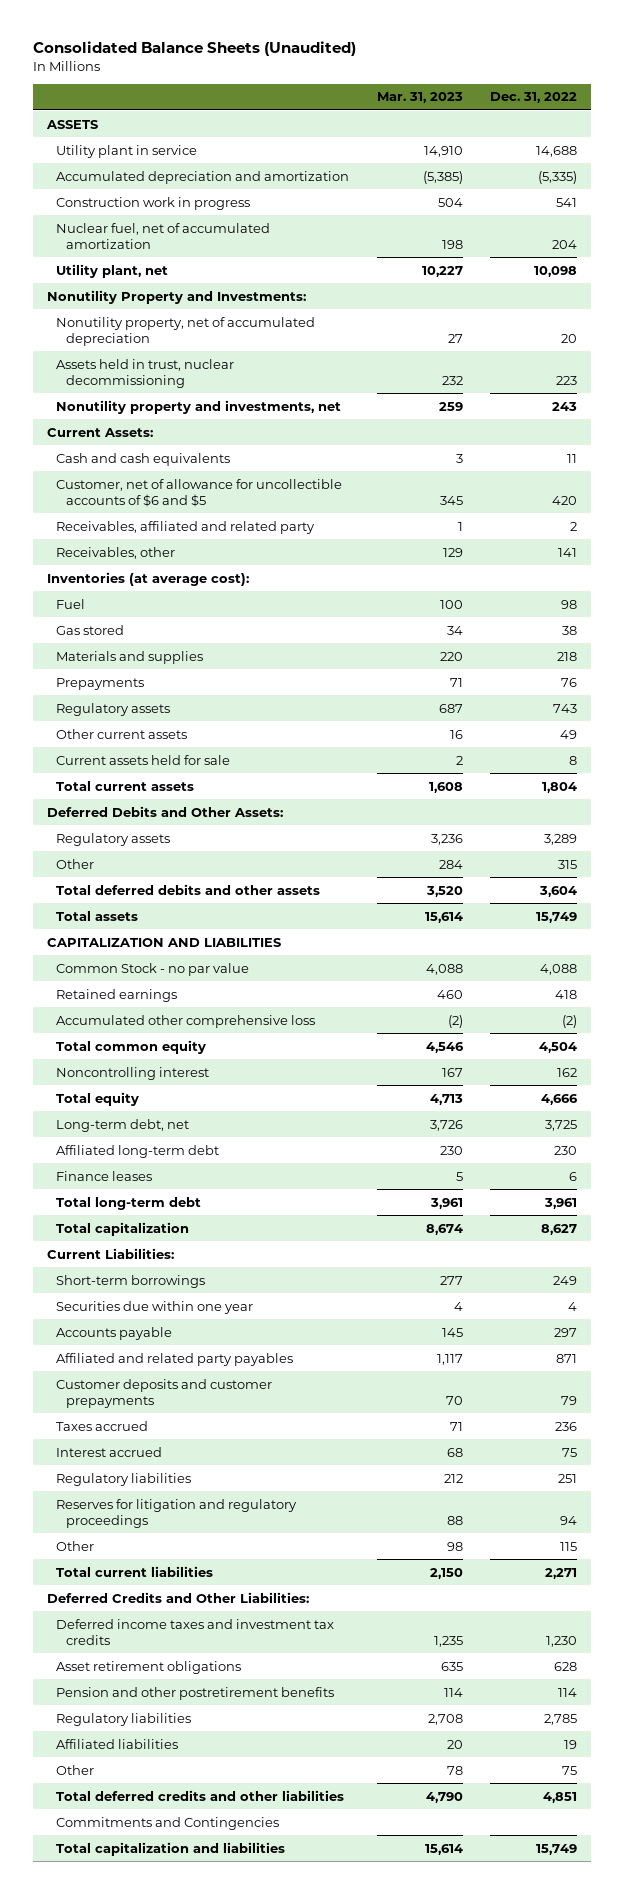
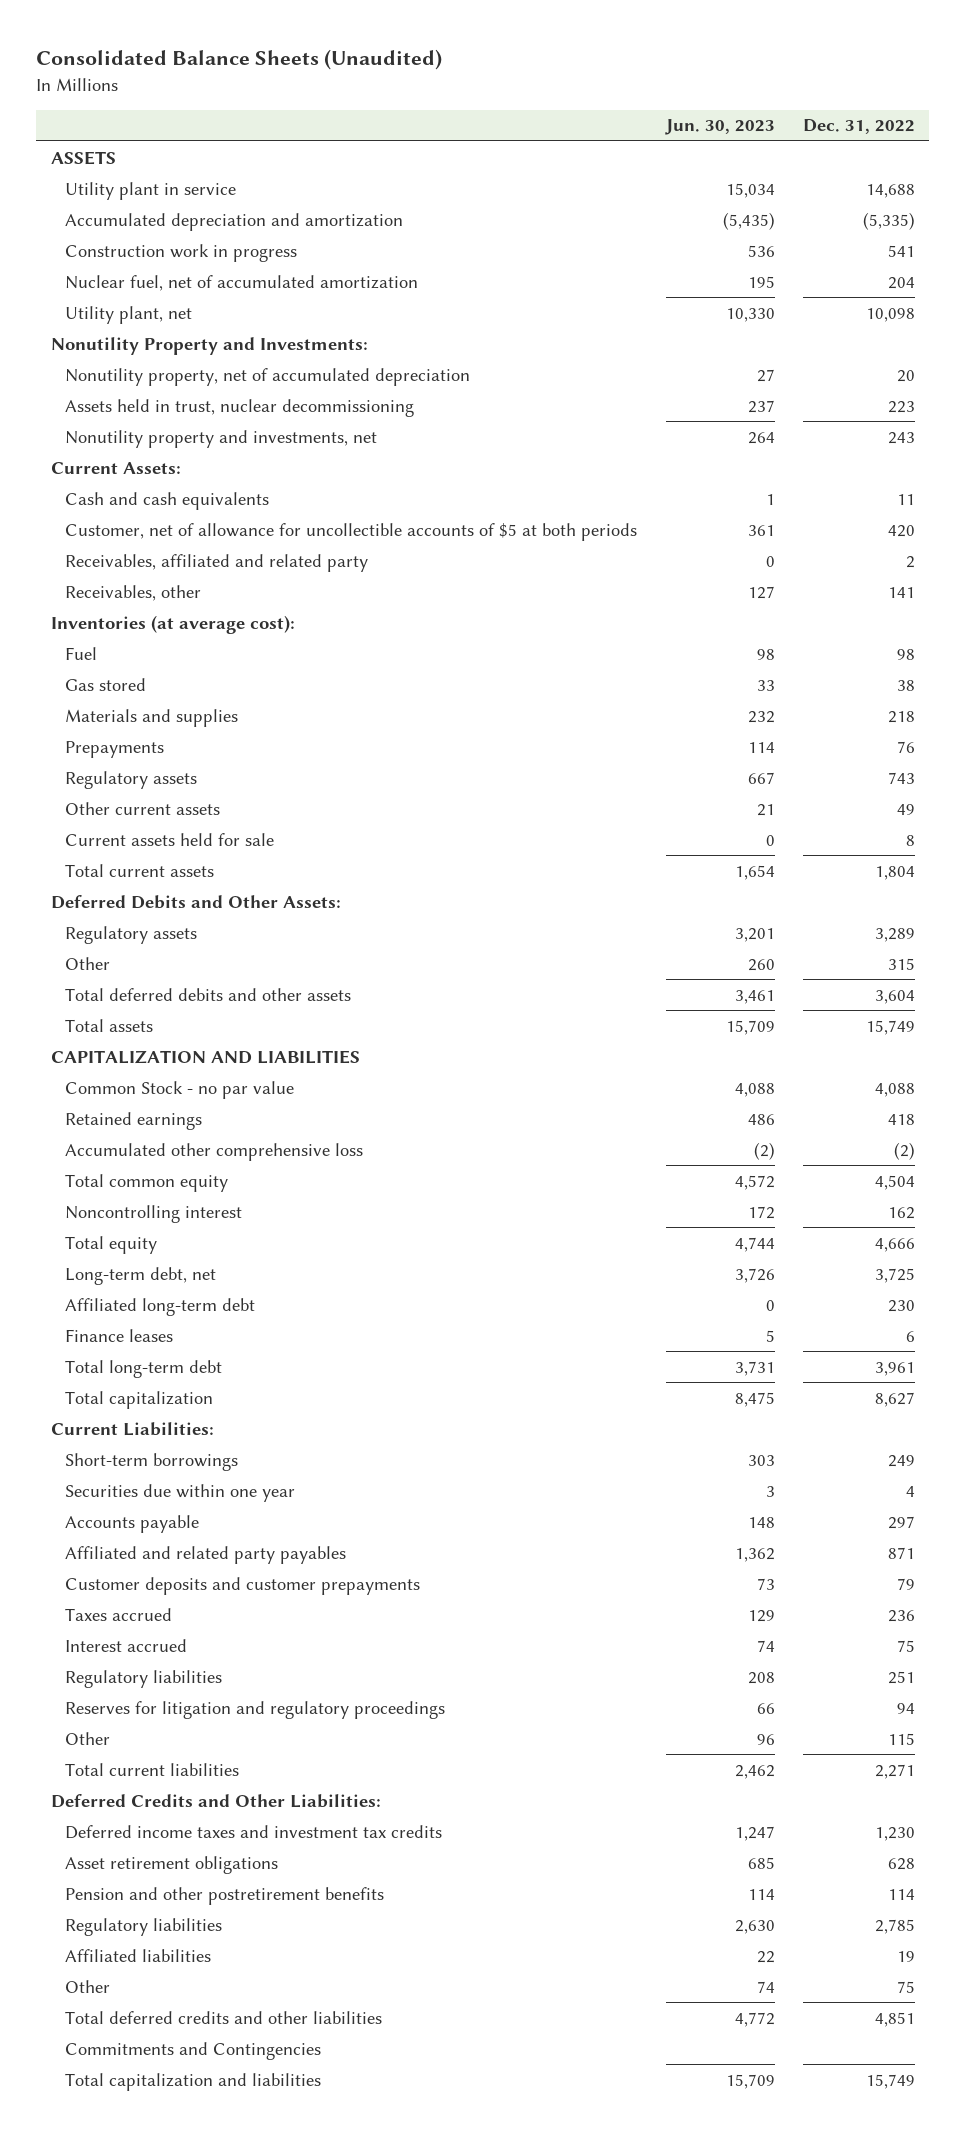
- | Mar. 31, 2023 | Dec. 31, 2022
+ | Jun. 30, 2023 | Dec. 31, 2022
- Customer, net of allowance for uncollectible accounts of $6 and $5 | 345 | 420
+ Customer, net of allowance for uncollectible accounts of $5 at both periods | 361 | 420

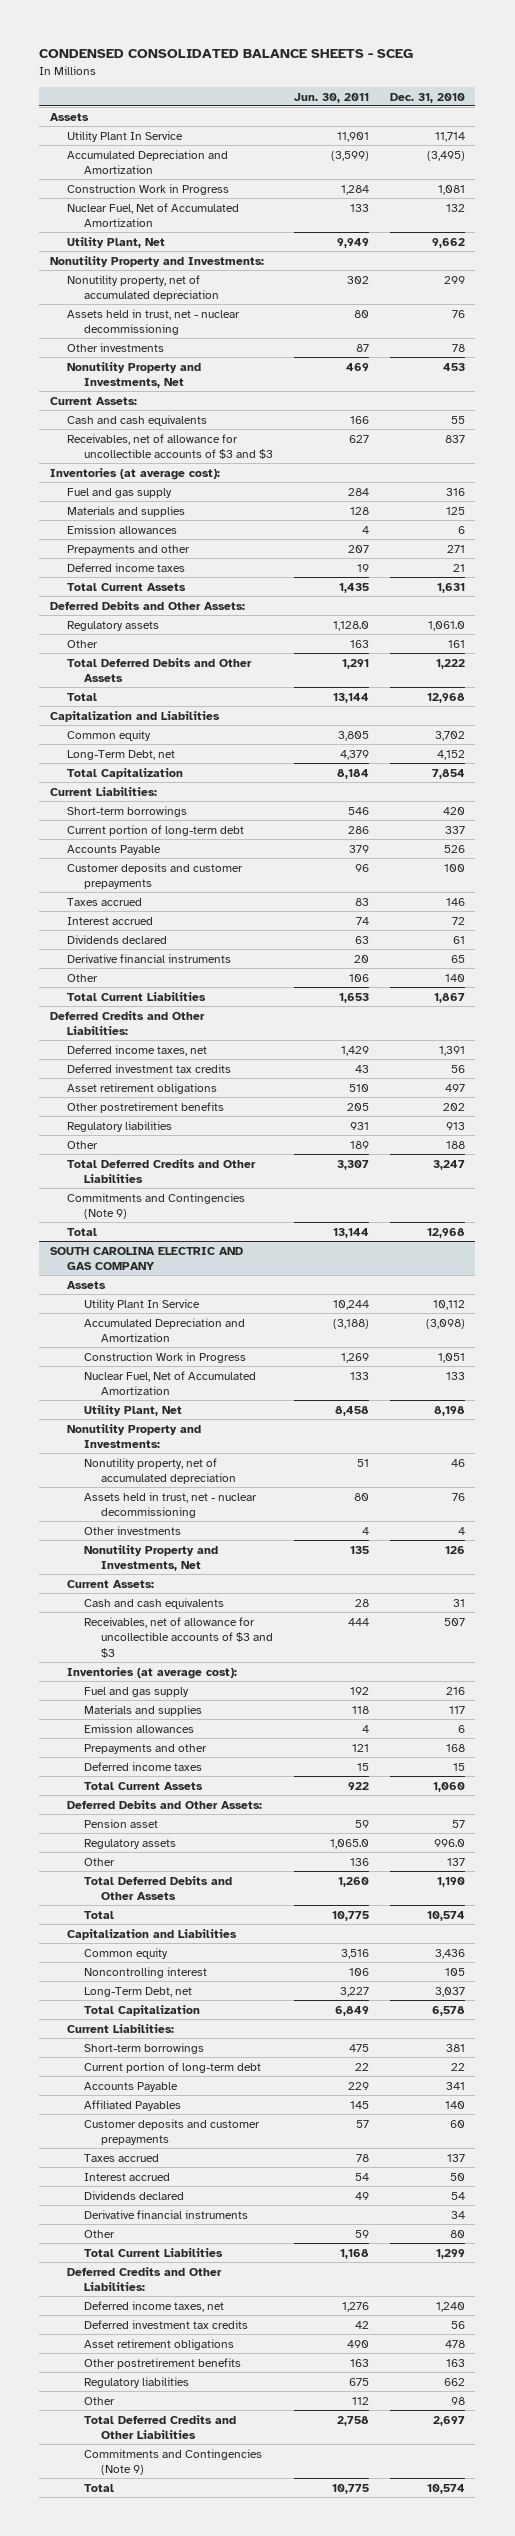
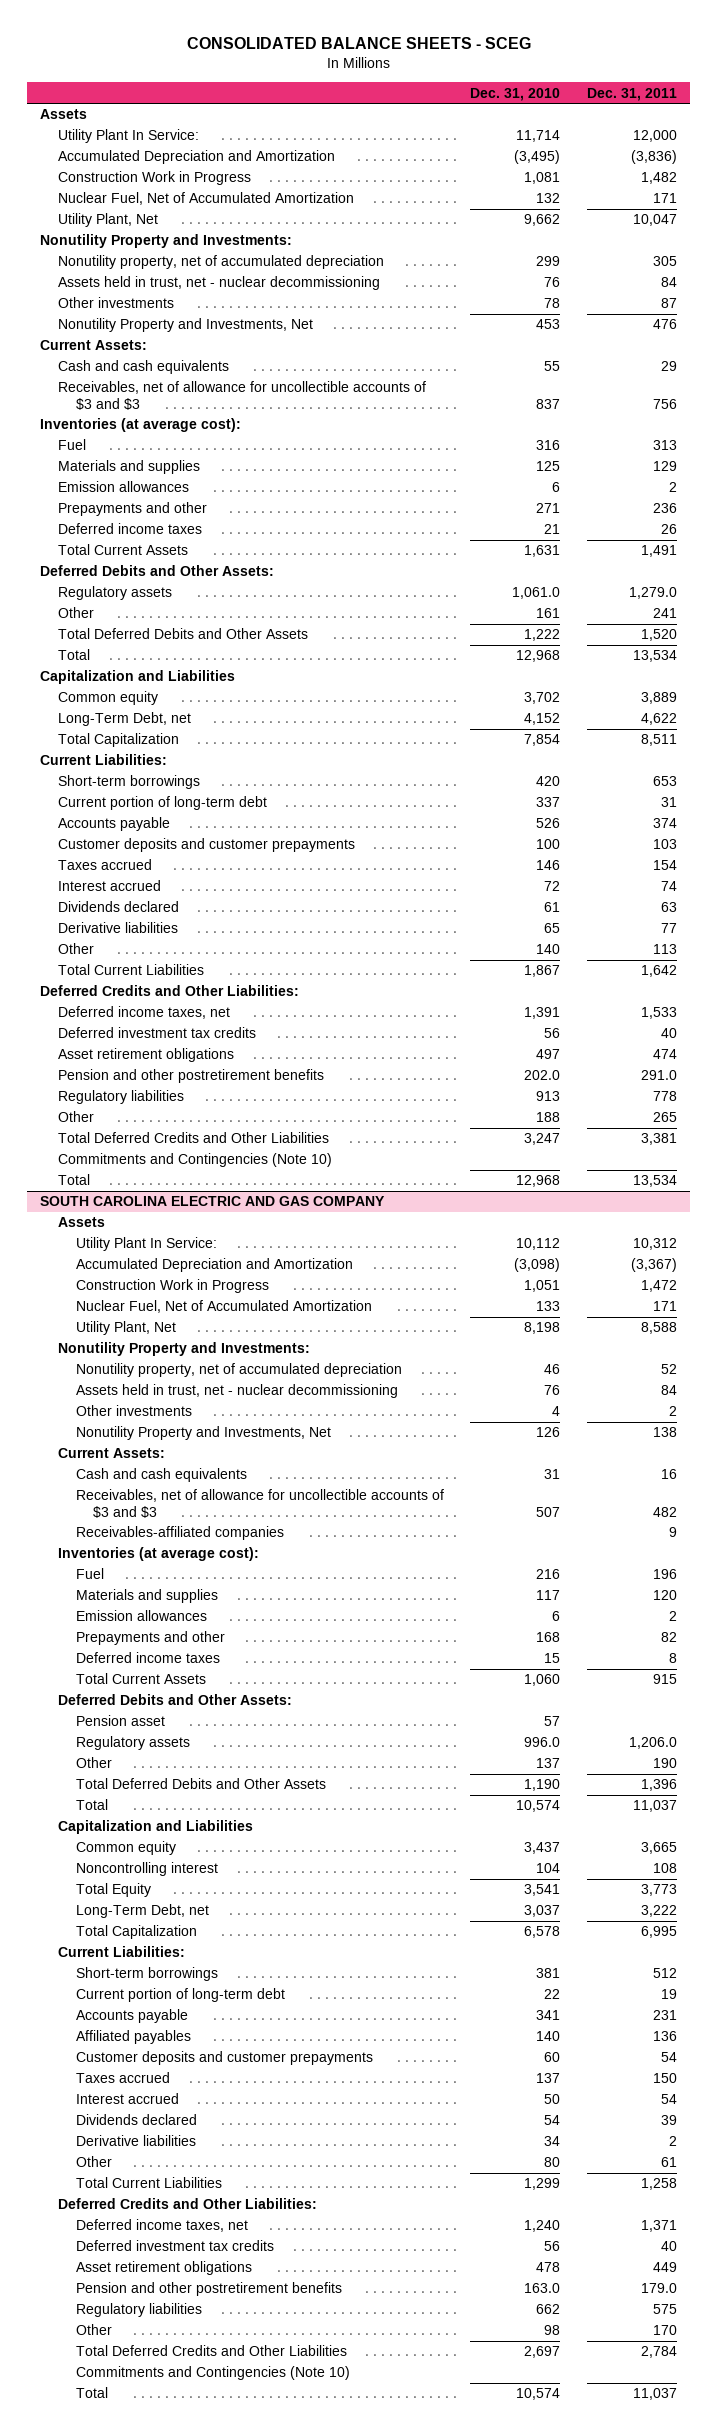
- CONDENSED CONSOLIDATED BALANCE SHEETS - SCEG
+ CONSOLIDATED BALANCE SHEETS - SCEG
- | Jun. 30, 2011 | Dec. 31, 2010
+ | Dec. 31, 2010 | Dec. 31, 2011
- Utility Plant In Service | 11,901 | 11,714
+ Utility Plant In Service: | 11,714 | 12,000
- Fuel and gas supply | 284 | 316
+ Fuel | 316 | 313
- Accounts Payable | 379 | 526
+ Accounts payable | 526 | 374
- Derivative financial instruments | 20 | 65
+ Derivative liabilities | 65 | 77
- Other postretirement benefits | 205 | 202
+ Pension and other postretirement benefits | 202.0 | 291.0
- Commitments and Contingencies (Note 9)
+ Commitments and Contingencies (Note 10)
@ SOUTH CAROLINA ELECTRIC AND GAS COMPANY
- Utility Plant In Service | 10,244 | 10,112
+ Utility Plant In Service: | 10,112 | 10,312
+ Receivables-affiliated companies | | 9
- Fuel and gas supply | 192 | 216
+ Fuel | 216 | 196
- Common equity | 3,516 | 3,436
- Noncontrolling interest | 106 | 105
+ Common equity | 3,437 | 3,665
+ Noncontrolling interest | 104 | 108
+ Total Equity | 3,541 | 3,773
- Accounts Payable | 229 | 341
- Affiliated Payables | 145 | 140
+ Accounts payable | 341 | 231
+ Affiliated payables | 140 | 136
- Derivative financial instruments | | 34
+ Derivative liabilities | 34 | 2
- Other postretirement benefits | 163 | 163
+ Pension and other postretirement benefits | 163.0 | 179.0
- Commitments and Contingencies (Note 9)
+ Commitments and Contingencies (Note 10)

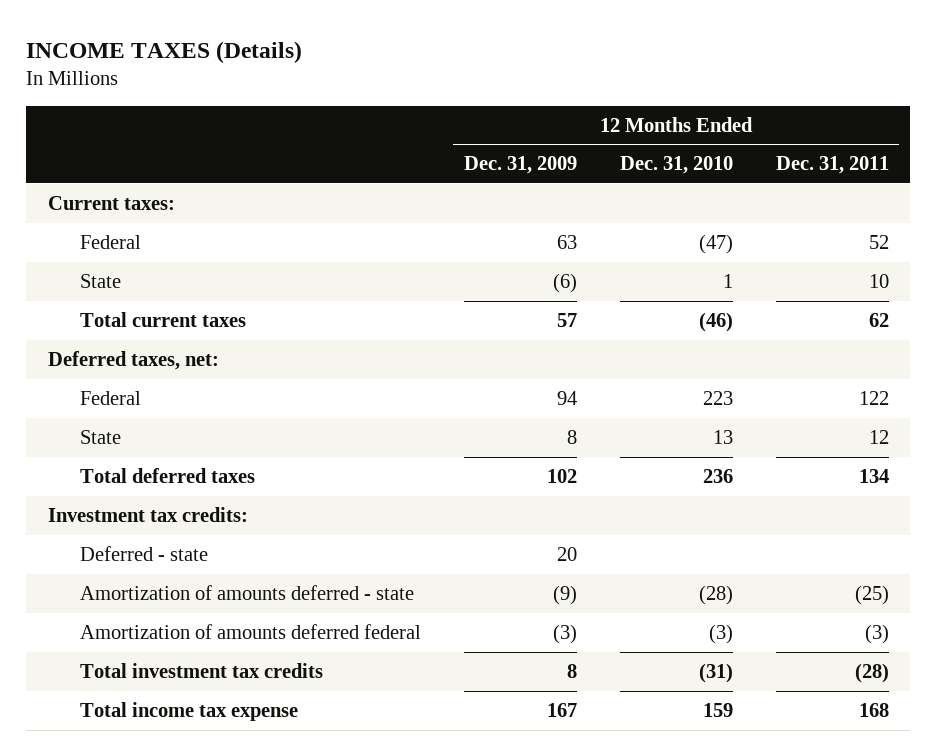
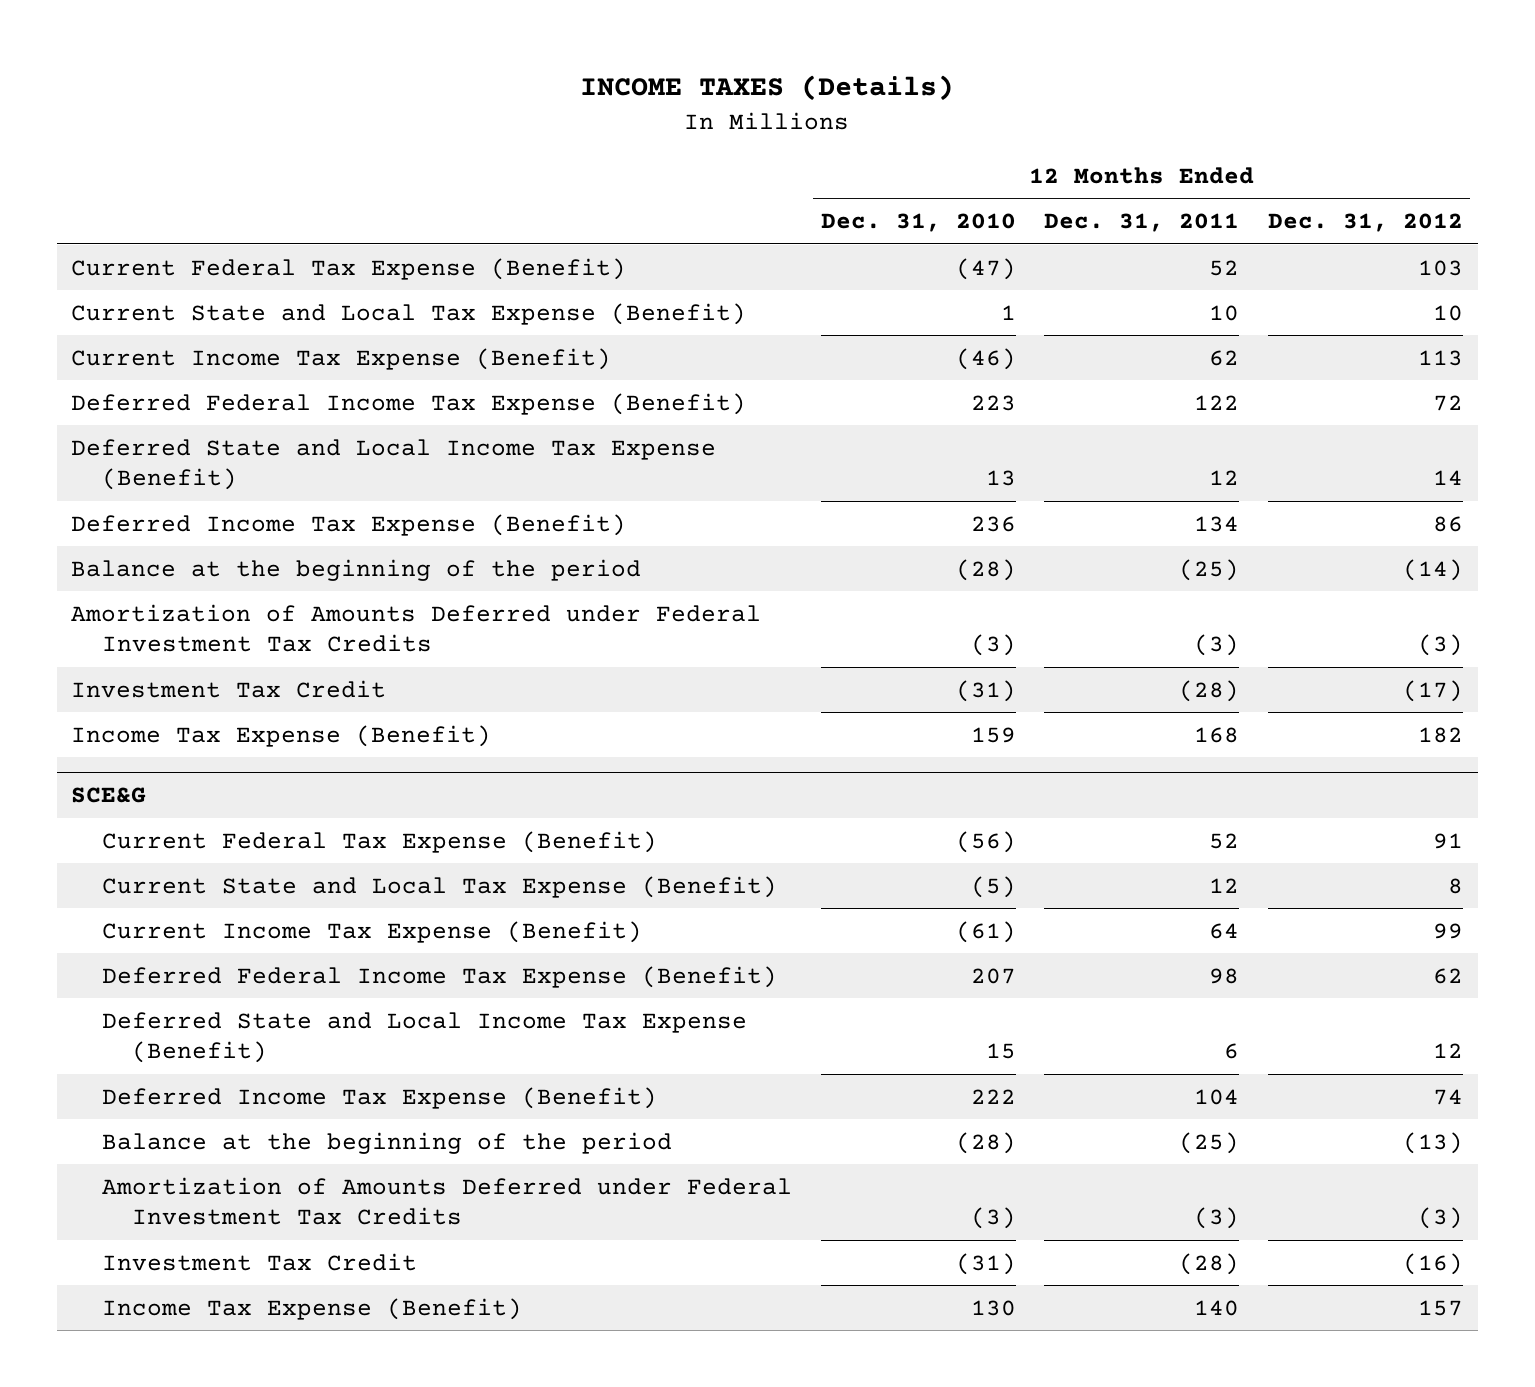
- | 12 Months Ended Dec. 31, 2009 | 12 Months Ended Dec. 31, 2010 | 12 Months Ended Dec. 31, 2011
+ | 12 Months Ended Dec. 31, 2010 | 12 Months Ended Dec. 31, 2011 | 12 Months Ended Dec. 31, 2012
- Current taxes:
- Federal | 63 | (47) | 52
- State | (6) | 1 | 10
- Total current taxes | 57 | (46) | 62
- Deferred taxes, net:
- Federal | 94 | 223 | 122
- State | 8 | 13 | 12
- Total deferred taxes | 102 | 236 | 134
- Investment tax credits:
- Deferred - state | 20 | |
- Amortization of amounts deferred - state | (9) | (28) | (25)
- Amortization of amounts deferred federal | (3) | (3) | (3)
- Total investment tax credits | 8 | (31) | (28)
- Total income tax expense | 167 | 159 | 168
+ Current Federal Tax Expense (Benefit) | (47) | 52 | 103
+ Current State and Local Tax Expense (Benefit) | 1 | 10 | 10
+ Current Income Tax Expense (Benefit) | (46) | 62 | 113
+ Deferred Federal Income Tax Expense (Benefit) | 223 | 122 | 72
+ Deferred State and Local Income Tax Expense (Benefit) | 13 | 12 | 14
+ Deferred Income Tax Expense (Benefit) | 236 | 134 | 86
+ Balance at the beginning of the period | (28) | (25) | (14)
+ Amortization of Amounts Deferred under Federal Investment Tax Credits | (3) | (3) | (3)
+ Investment Tax Credit | (31) | (28) | (17)
+ Income Tax Expense (Benefit) | 159 | 168 | 182
+ SCE&G
+ Current Federal Tax Expense (Benefit) | (56) | 52 | 91
+ Current State and Local Tax Expense (Benefit) | (5) | 12 | 8
+ Current Income Tax Expense (Benefit) | (61) | 64 | 99
+ Deferred Federal Income Tax Expense (Benefit) | 207 | 98 | 62
+ Deferred State and Local Income Tax Expense (Benefit) | 15 | 6 | 12
+ Deferred Income Tax Expense (Benefit) | 222 | 104 | 74
+ Balance at the beginning of the period | (28) | (25) | (13)
+ Amortization of Amounts Deferred under Federal Investment Tax Credits | (3) | (3) | (3)
+ Investment Tax Credit | (31) | (28) | (16)
+ Income Tax Expense (Benefit) | 130 | 140 | 157

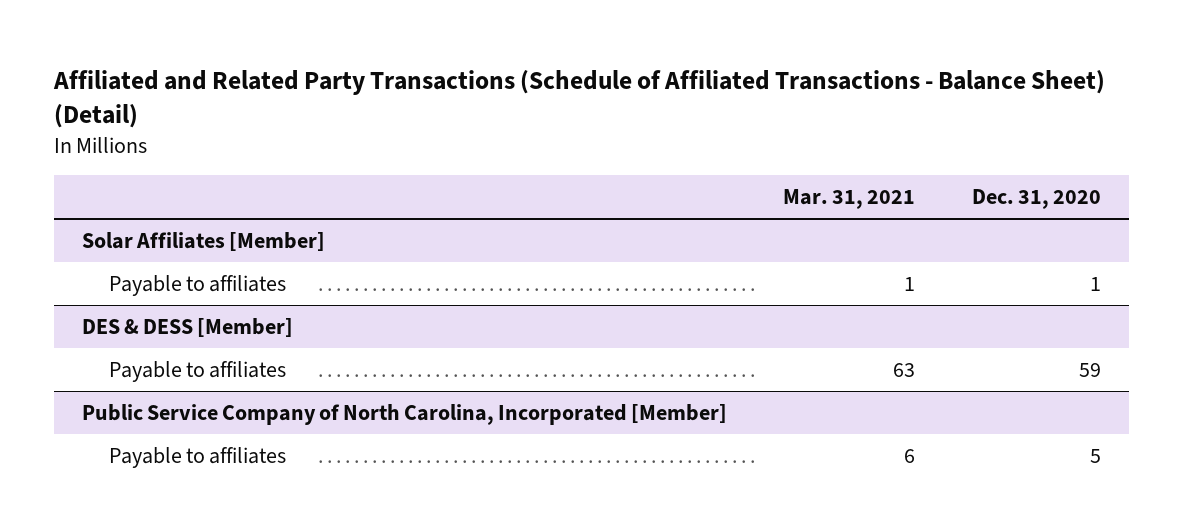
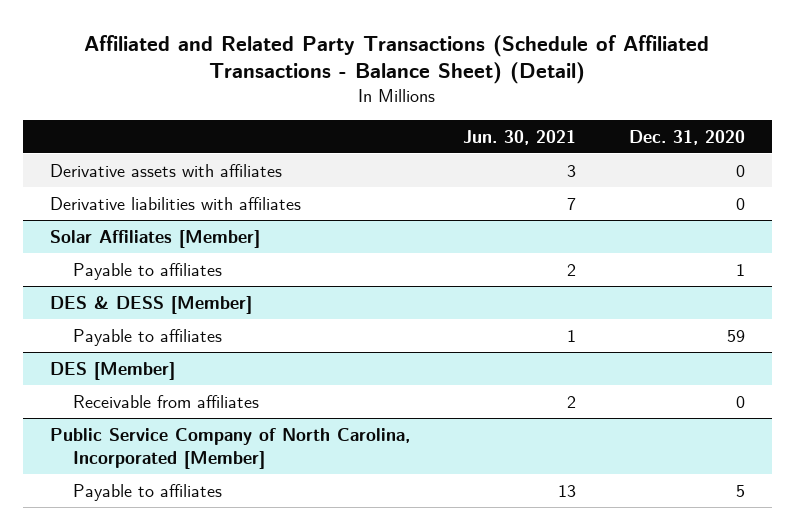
- | Mar. 31, 2021 | Dec. 31, 2020
+ | Jun. 30, 2021 | Dec. 31, 2020
+ Derivative assets with affiliates | 3 | 0
+ Derivative liabilities with affiliates | 7 | 0
+ DES [Member]
+ Receivable from affiliates | 2 | 0

